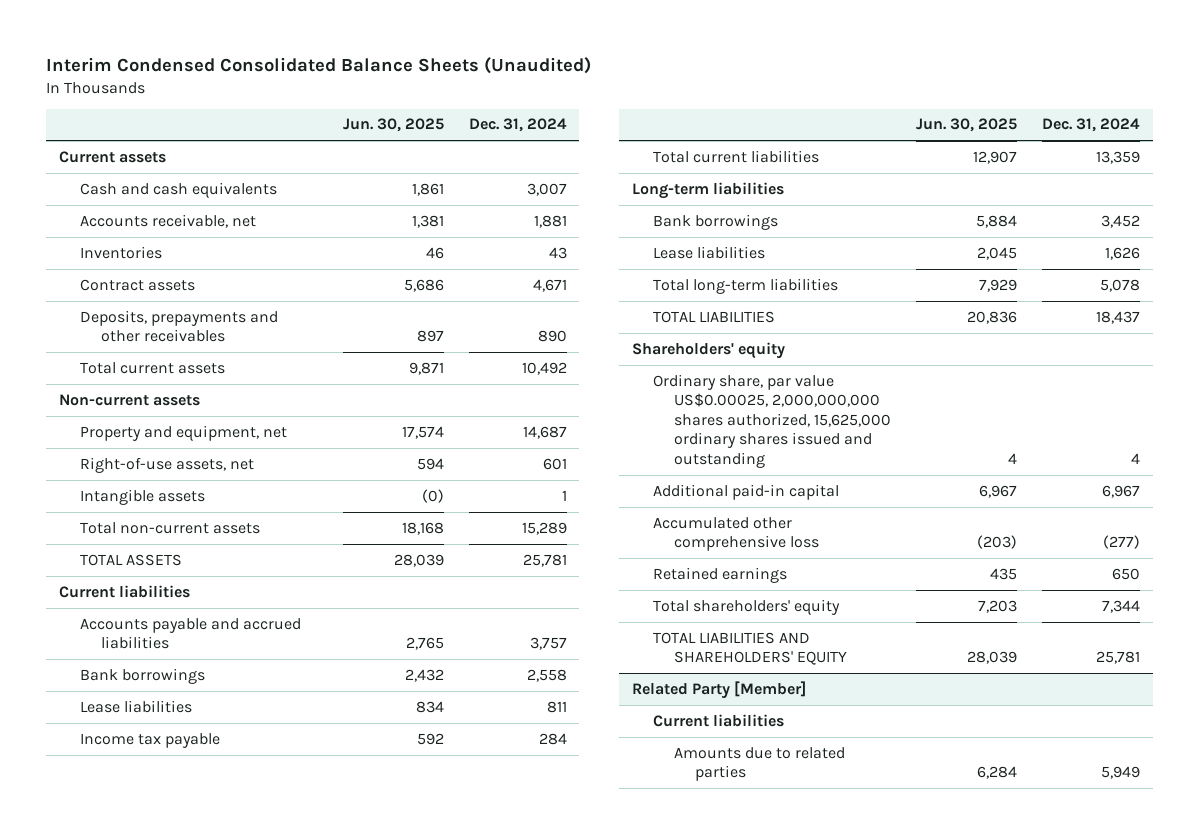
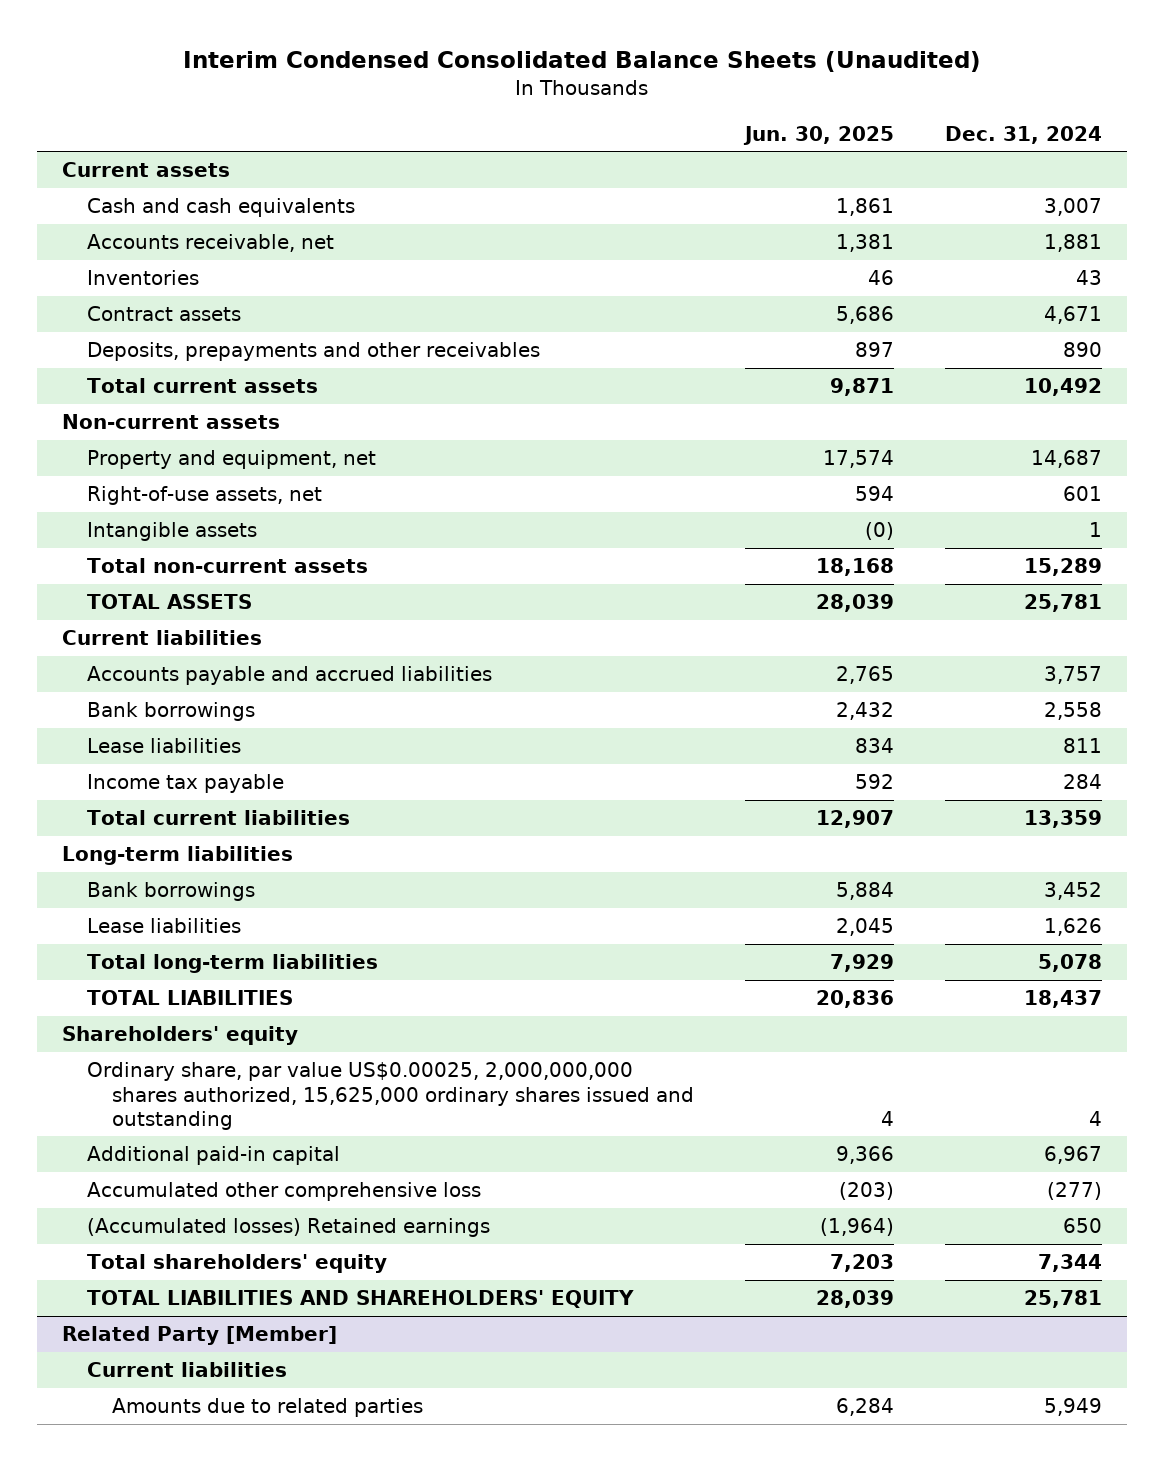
- Additional paid-in capital | 6,967 | 6,967
+ Additional paid-in capital | 9,366 | 6,967
- Retained earnings | 435 | 650
+ (Accumulated losses) Retained earnings | (1,964) | 650

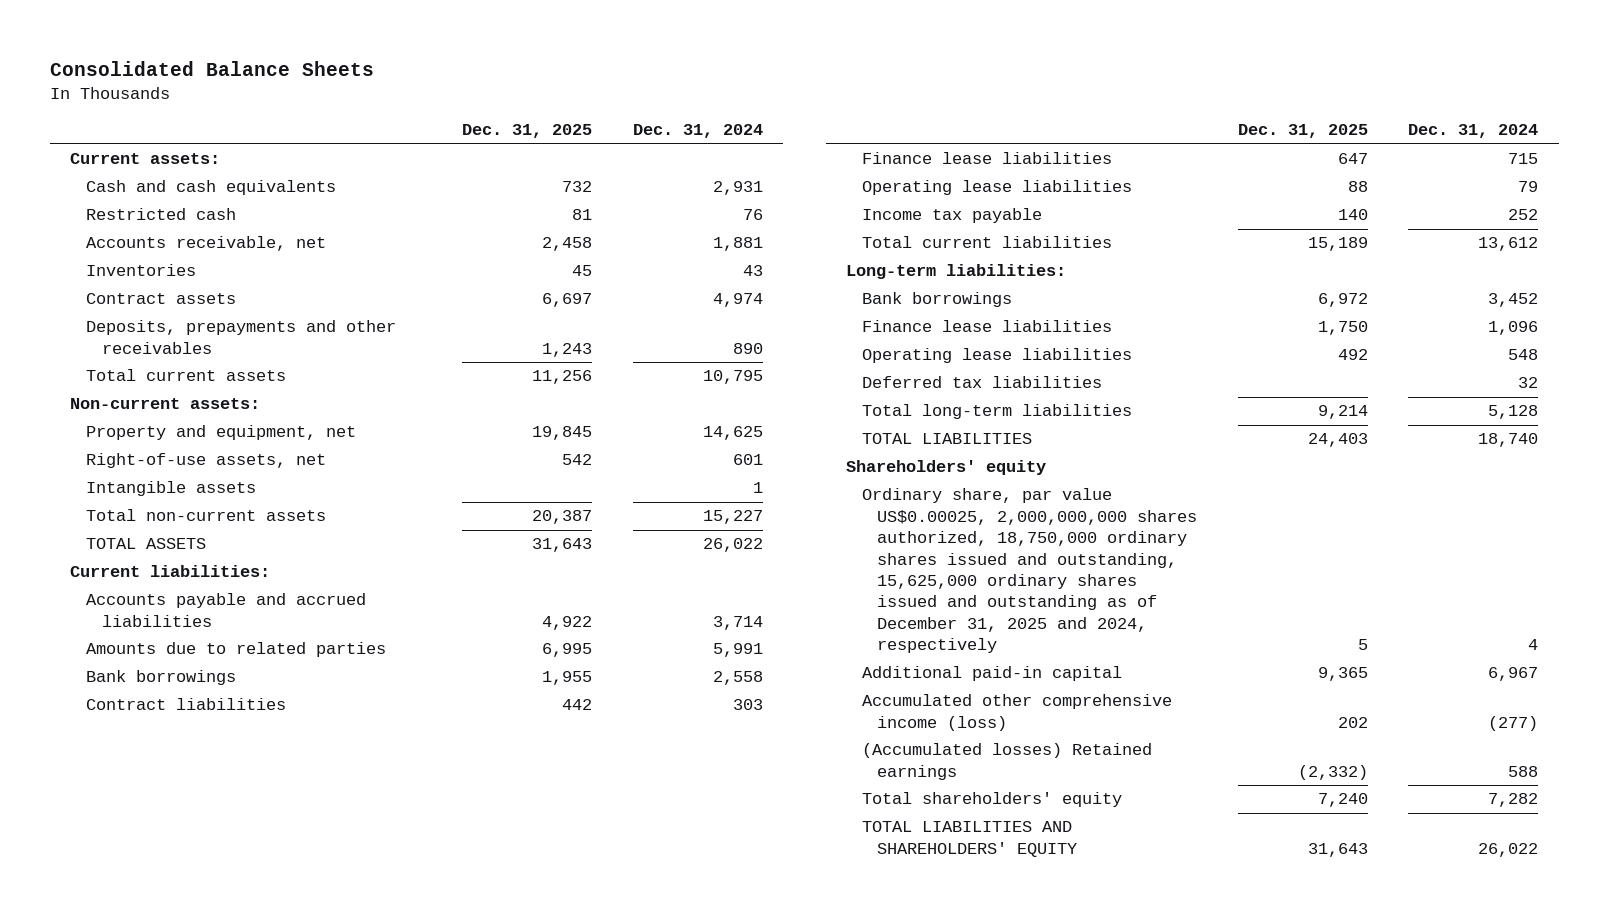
- Interim Condensed Consolidated Balance Sheets (Unaudited)
+ Consolidated Balance Sheets
- | Jun. 30, 2025 | Dec. 31, 2024
+ | Dec. 31, 2025 | Dec. 31, 2024
- Current assets
- Cash and cash equivalents | 1,861 | 3,007
+ Current assets:
+ Cash and cash equivalents | 732 | 2,931
+ Restricted cash | 81 | 76
- Contract assets | 5,686 | 4,671
+ Contract assets | 6,697 | 4,974
- Total current assets | 9,871 | 10,492
- Non-current assets
- Property and equipment, net | 17,574 | 14,687
+ Total current assets | 11,256 | 10,795
+ Non-current assets:
+ Property and equipment, net | 19,845 | 14,625
- Total non-current assets | 18,168 | 15,289
- TOTAL ASSETS | 28,039 | 25,781
- Current liabilities
- Accounts payable and accrued liabilities | 2,765 | 3,757
+ Total non-current assets | 20,387 | 15,227
+ TOTAL ASSETS | 31,643 | 26,022
+ Current liabilities:
+ Accounts payable and accrued liabilities | 4,922 | 3,714
+ Amounts due to related parties | 6,995 | 5,991
- Lease liabilities | 834 | 811
- Income tax payable | 592 | 284
- Total current liabilities | 12,907 | 13,359
- Long-term liabilities
+ Contract liabilities | 442 | 303
+ Finance lease liabilities | 647 | 715
+ Operating lease liabilities | 88 | 79
+ Income tax payable | 140 | 252
+ Total current liabilities | 15,189 | 13,612
+ Long-term liabilities:
- Lease liabilities | 2,045 | 1,626
- Total long-term liabilities | 7,929 | 5,078
- TOTAL LIABILITIES | 20,836 | 18,437
+ Finance lease liabilities | 1,750 | 1,096
+ Operating lease liabilities | 492 | 548
+ Deferred tax liabilities | | 32
+ Total long-term liabilities | 9,214 | 5,128
+ TOTAL LIABILITIES | 24,403 | 18,740
- Ordinary share, par value US$0.00025, 2,000,000,000 shares authorized, 15,625,000 ordinary shares issued and outstanding | 4 | 4
+ Ordinary share, par value US$0.00025, 2,000,000,000 shares authorized, 18,750,000 ordinary shares issued and outstanding, 15,625,000 ordinary shares issued and outstanding as of December 31, 2025 and 2024, respectively | 5 | 4
- Accumulated other comprehensive loss | (203) | (277)
- (Accumulated losses) Retained earnings | (1,964) | 650
- Total shareholders' equity | 7,203 | 7,344
- TOTAL LIABILITIES AND SHAREHOLDERS' EQUITY | 28,039 | 25,781
- Related Party [Member]
- Current liabilities
- Amounts due to related parties | 6,284 | 5,949
+ Accumulated other comprehensive income (loss) | 202 | (277)
+ (Accumulated losses) Retained earnings | (2,332) | 588
+ Total shareholders' equity | 7,240 | 7,282
+ TOTAL LIABILITIES AND SHAREHOLDERS' EQUITY | 31,643 | 26,022

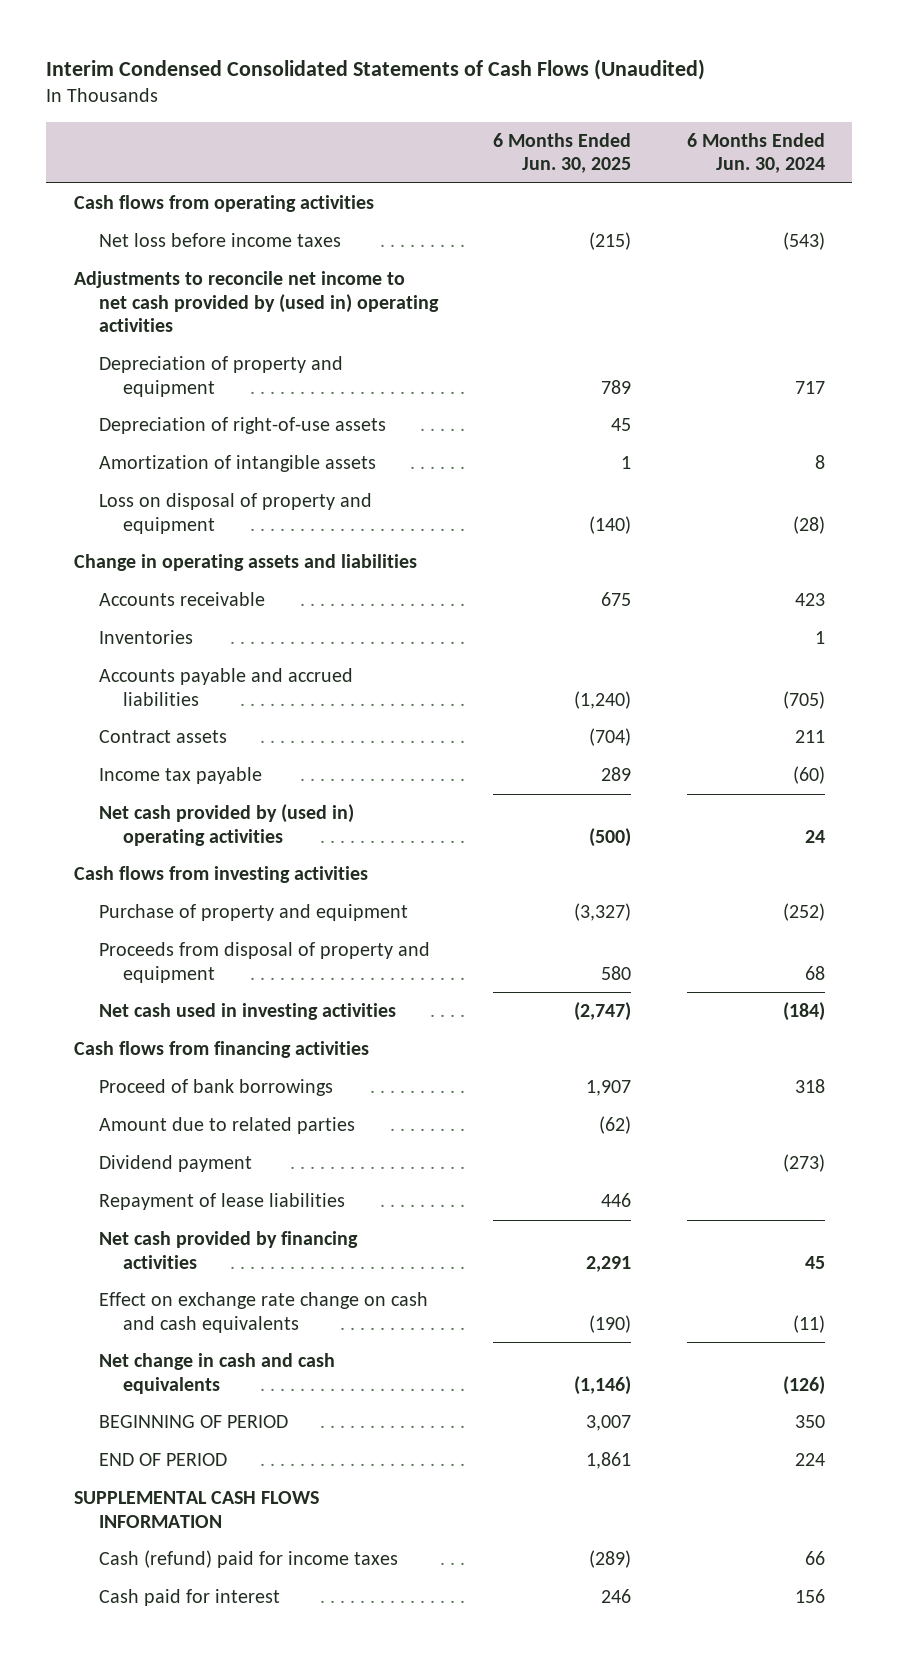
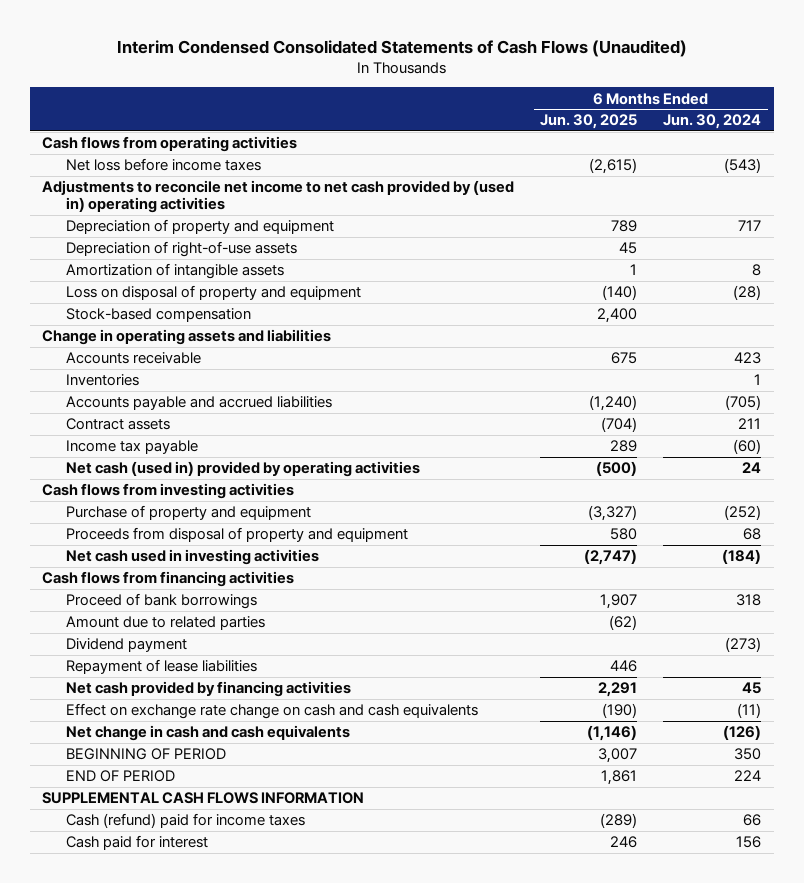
- Net loss before income taxes | (215) | (543)
+ Net loss before income taxes | (2,615) | (543)
+ Stock-based compensation | 2,400 |
- Net cash provided by (used in) operating activities | (500) | 24
+ Net cash (used in) provided by operating activities | (500) | 24

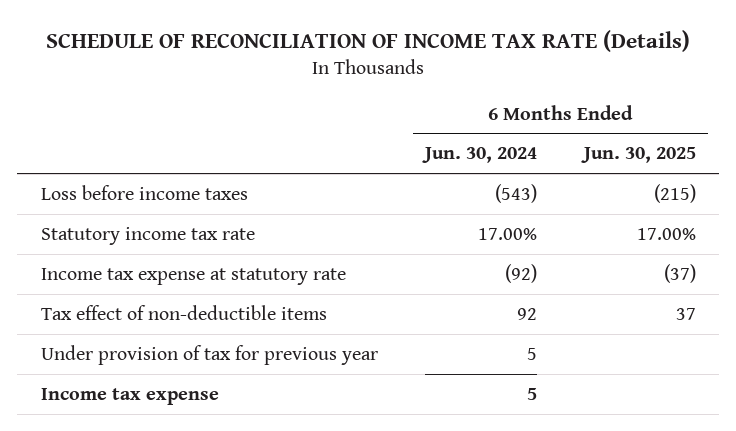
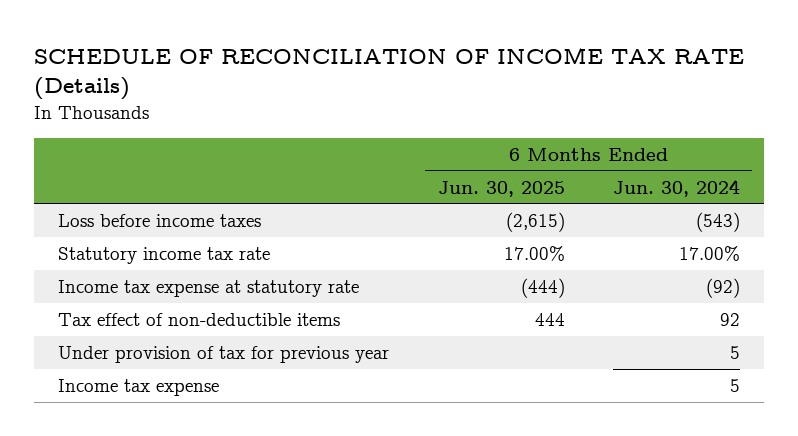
- | 6 Months Ended Jun. 30, 2024 | 6 Months Ended Jun. 30, 2025
+ | 6 Months Ended Jun. 30, 2025 | 6 Months Ended Jun. 30, 2024
- Loss before income taxes | (543) | (215)
+ Loss before income taxes | (2,615) | (543)
- Income tax expense at statutory rate | (92) | (37)
- Tax effect of non-deductible items | 92 | 37
+ Income tax expense at statutory rate | (444) | (92)
+ Tax effect of non-deductible items | 444 | 92

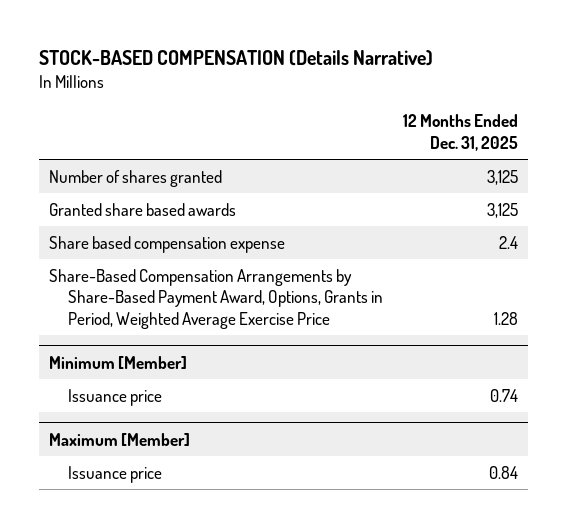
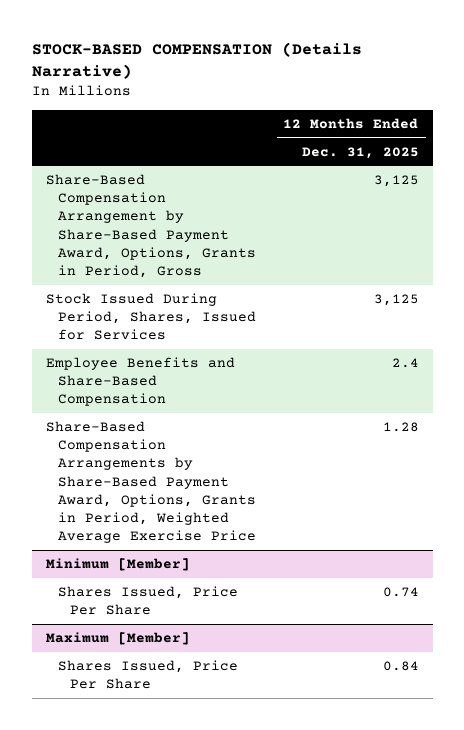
- Number of shares granted | 3,125
- Granted share based awards | 3,125
- Share based compensation expense | 2.4
+ Share-Based Compensation Arrangement by Share-Based Payment Award, Options, Grants in Period, Gross | 3,125
+ Stock Issued During Period, Shares, Issued for Services | 3,125
+ Employee Benefits and Share-Based Compensation | 2.4
@ Minimum [Member]
- Issuance price | 0.74
+ Shares Issued, Price Per Share | 0.74
@ Maximum [Member]
- Issuance price | 0.84
+ Shares Issued, Price Per Share | 0.84

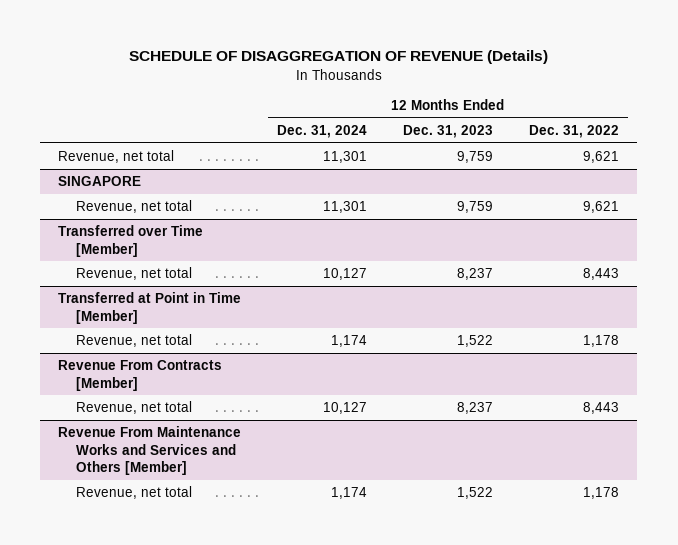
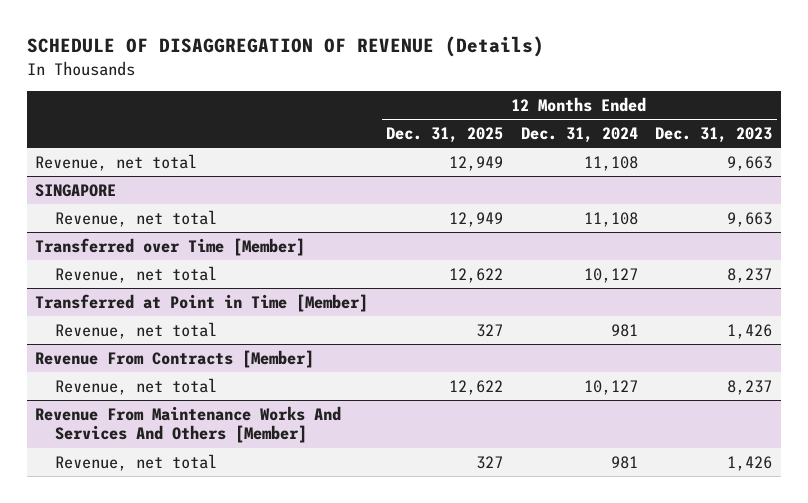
- | 12 Months Ended Dec. 31, 2024 | 12 Months Ended Dec. 31, 2023 | 12 Months Ended Dec. 31, 2022
+ | 12 Months Ended Dec. 31, 2025 | 12 Months Ended Dec. 31, 2024 | 12 Months Ended Dec. 31, 2023
- Revenue, net total | 11,301 | 9,759 | 9,621
+ Revenue, net total | 12,949 | 11,108 | 9,663
@ SINGAPORE
- Revenue, net total | 11,301 | 9,759 | 9,621
+ Revenue, net total | 12,949 | 11,108 | 9,663
@ Transferred at Point in Time [Member]
- Revenue, net total | 1,174 | 1,522 | 1,178
+ Revenue, net total | 327 | 981 | 1,426
- Revenue From Maintenance Works and Services and Others [Member]
- Revenue, net total | 1,174 | 1,522 | 1,178
+ Revenue From Maintenance Works And Services And Others [Member]
+ Revenue, net total | 327 | 981 | 1,426

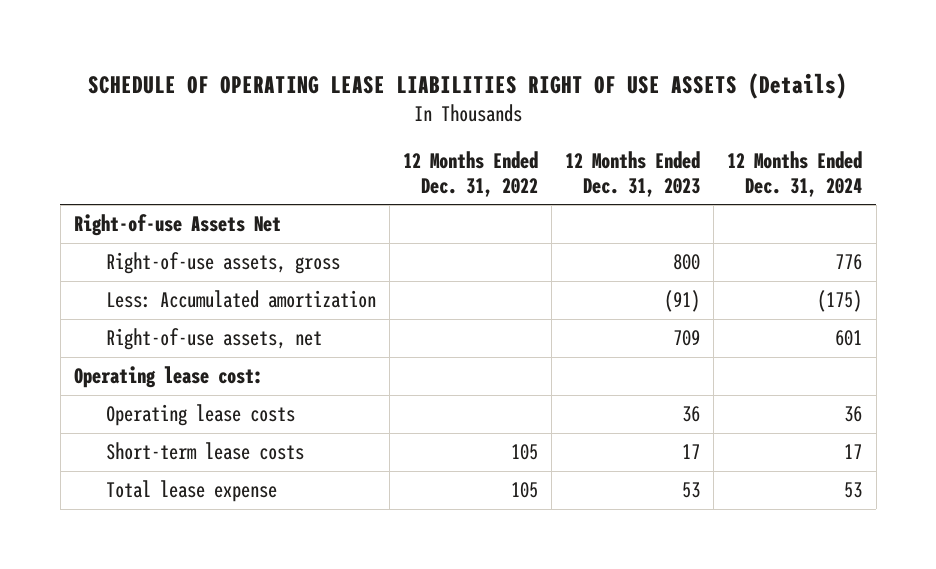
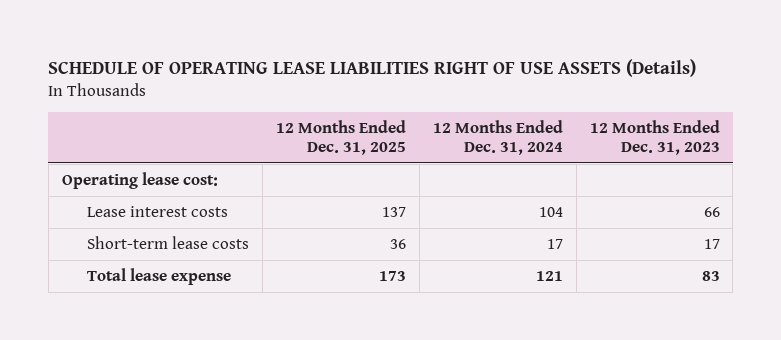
- | 12 Months Ended Dec. 31, 2022 | 12 Months Ended Dec. 31, 2023 | 12 Months Ended Dec. 31, 2024
+ | 12 Months Ended Dec. 31, 2025 | 12 Months Ended Dec. 31, 2024 | 12 Months Ended Dec. 31, 2023
- Right-of-use Assets Net
- Right-of-use assets, gross | | 800 | 776
- Less: Accumulated amortization | | (91) | (175)
- Right-of-use assets, net | | 709 | 601
- Operating lease costs | | 36 | 36
+ Lease interest costs | 137 | 104 | 66
- Total lease expense | 105 | 53 | 53
+ Total lease expense | 173 | 121 | 83

